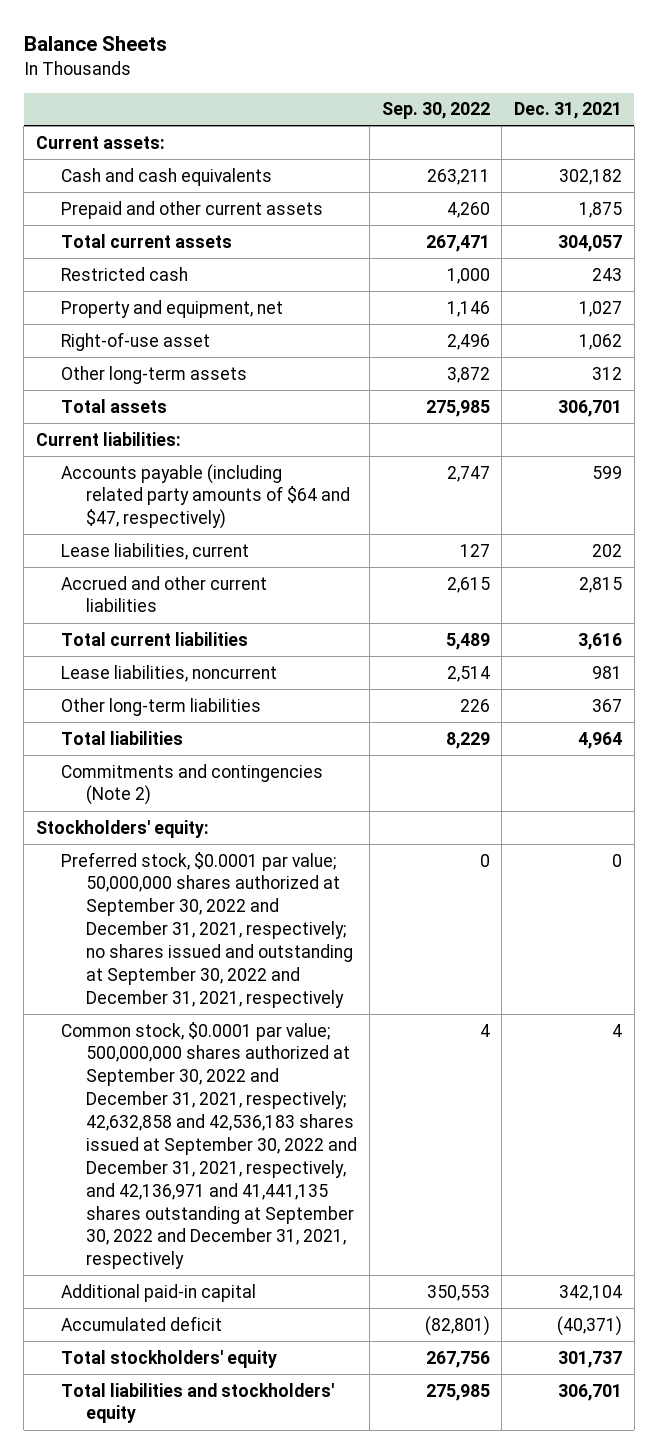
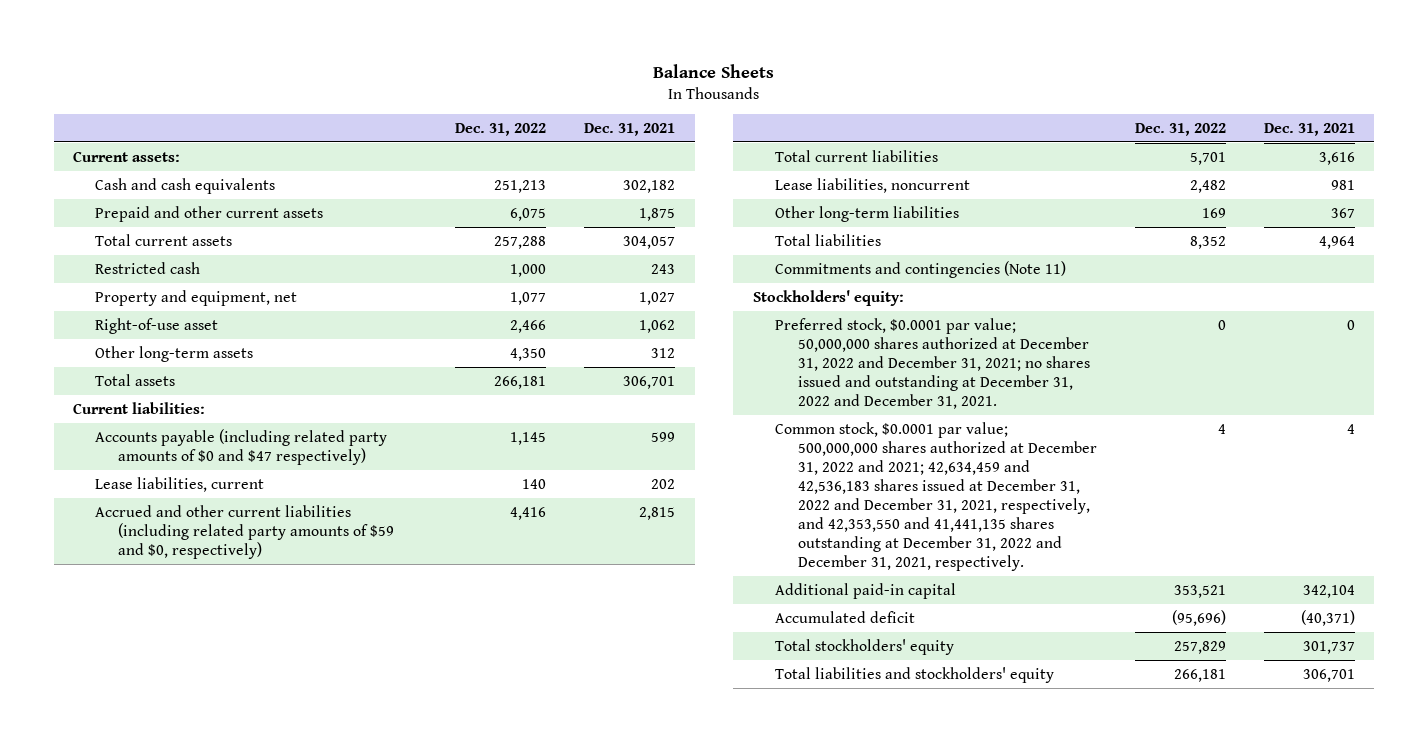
- | Sep. 30, 2022 | Dec. 31, 2021
+ | Dec. 31, 2022 | Dec. 31, 2021
- Accounts payable (including related party amounts of $64 and $47, respectively) | 2,747 | 599
+ Accounts payable (including related party amounts of $0 and $47 respectively) | 1,145 | 599
- Accrued and other current liabilities | 2,615 | 2,815
+ Accrued and other current liabilities (including related party amounts of $59 and $0, respectively) | 4,416 | 2,815
- Commitments and contingencies (Note 2)
+ Commitments and contingencies (Note 11)
- Preferred stock, $0.0001 par value; 50,000,000 shares authorized at September 30, 2022 and December 31, 2021, respectively; no shares issued and outstanding at September 30, 2022 and December 31, 2021, respectively | 0 | 0
- Common stock, $0.0001 par value; 500,000,000 shares authorized at September 30, 2022 and December 31, 2021, respectively; 42,632,858 and 42,536,183 shares issued at September 30, 2022 and December 31, 2021, respectively, and 42,136,971 and 41,441,135 shares outstanding at September 30, 2022 and December 31, 2021, respectively | 4 | 4
+ Preferred stock, $0.0001 par value; 50,000,000 shares authorized at December 31, 2022 and December 31, 2021; no shares issued and outstanding at December 31, 2022 and December 31, 2021. | 0 | 0
+ Common stock, $0.0001 par value; 500,000,000 shares authorized at December 31, 2022 and 2021; 42,634,459 and 42,536,183 shares issued at December 31, 2022 and December 31, 2021, respectively, and 42,353,550 and 41,441,135 shares outstanding at December 31, 2022 and December 31, 2021, respectively. | 4 | 4

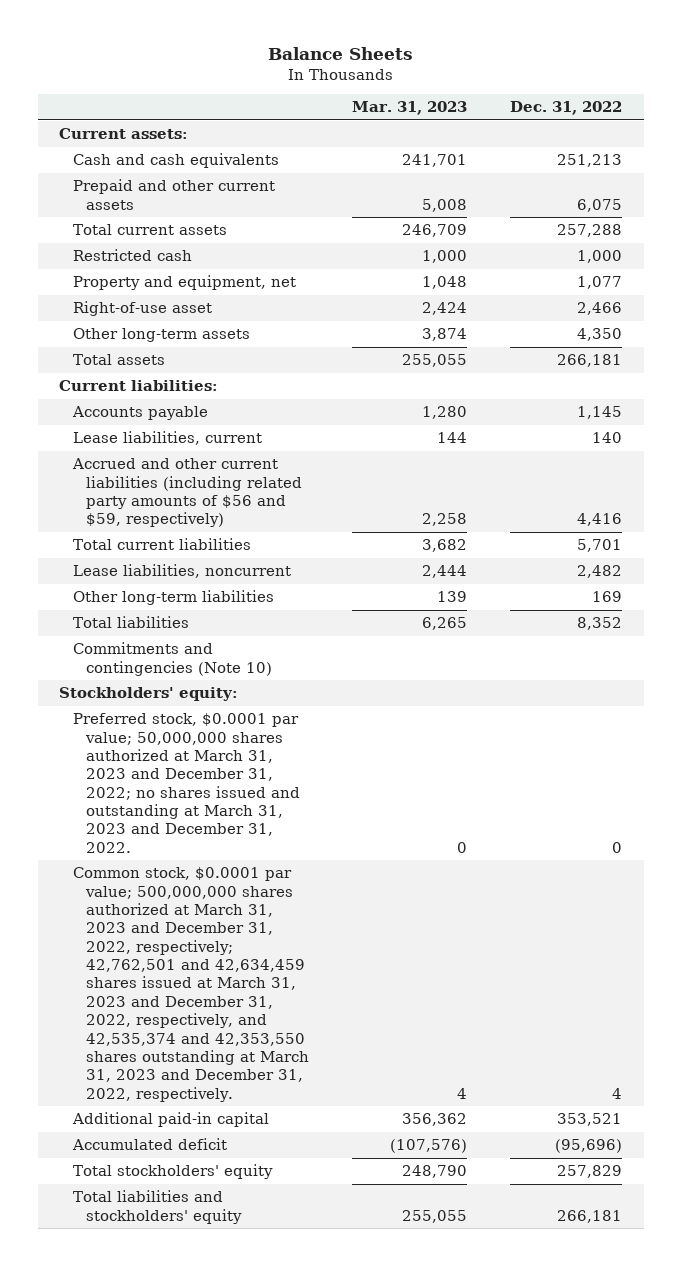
- | Dec. 31, 2022 | Dec. 31, 2021
+ | Mar. 31, 2023 | Dec. 31, 2022
- Accounts payable (including related party amounts of $0 and $47 respectively) | 1,145 | 599
+ Accounts payable | 1,280 | 1,145
- Accrued and other current liabilities (including related party amounts of $59 and $0, respectively) | 4,416 | 2,815
+ Accrued and other current liabilities (including related party amounts of $56 and $59, respectively) | 2,258 | 4,416
- Commitments and contingencies (Note 11)
+ Commitments and contingencies (Note 10)
- Preferred stock, $0.0001 par value; 50,000,000 shares authorized at December 31, 2022 and December 31, 2021; no shares issued and outstanding at December 31, 2022 and December 31, 2021. | 0 | 0
- Common stock, $0.0001 par value; 500,000,000 shares authorized at December 31, 2022 and 2021; 42,634,459 and 42,536,183 shares issued at December 31, 2022 and December 31, 2021, respectively, and 42,353,550 and 41,441,135 shares outstanding at December 31, 2022 and December 31, 2021, respectively. | 4 | 4
+ Preferred stock, $0.0001 par value; 50,000,000 shares authorized at March 31, 2023 and December 31, 2022; no shares issued and outstanding at March 31, 2023 and December 31, 2022. | 0 | 0
+ Common stock, $0.0001 par value; 500,000,000 shares authorized at March 31, 2023 and December 31, 2022, respectively; 42,762,501 and 42,634,459 shares issued at March 31, 2023 and December 31, 2022, respectively, and 42,535,374 and 42,353,550 shares outstanding at March 31, 2023 and December 31, 2022, respectively. | 4 | 4

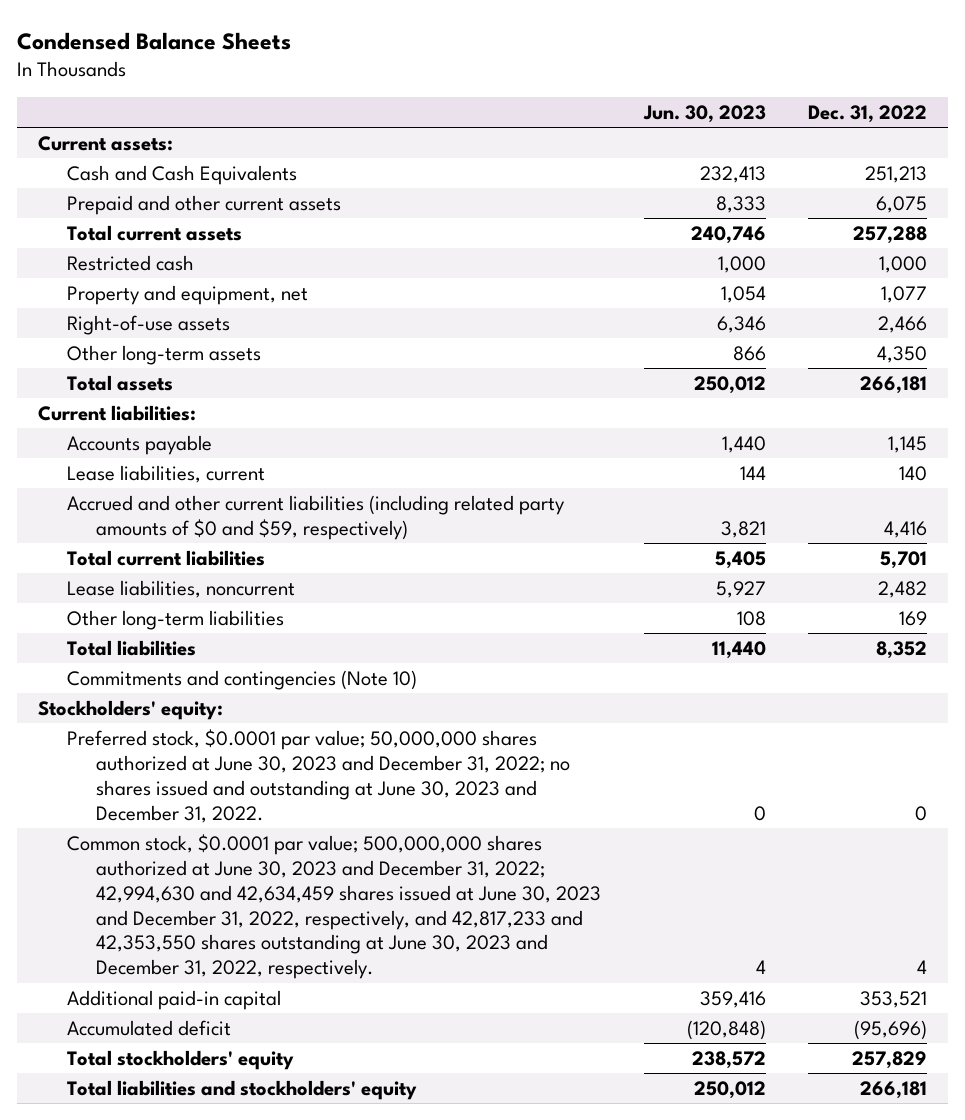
- Balance Sheets
+ Condensed Balance Sheets
- | Mar. 31, 2023 | Dec. 31, 2022
+ | Jun. 30, 2023 | Dec. 31, 2022
- Cash and cash equivalents | 241,701 | 251,213
+ Cash and Cash Equivalents | 232,413 | 251,213
- Right-of-use asset | 2,424 | 2,466
+ Right-of-use assets | 6,346 | 2,466
- Accrued and other current liabilities (including related party amounts of $56 and $59, respectively) | 2,258 | 4,416
+ Accrued and other current liabilities (including related party amounts of $0 and $59, respectively) | 3,821 | 4,416
- Preferred stock, $0.0001 par value; 50,000,000 shares authorized at March 31, 2023 and December 31, 2022; no shares issued and outstanding at March 31, 2023 and December 31, 2022. | 0 | 0
- Common stock, $0.0001 par value; 500,000,000 shares authorized at March 31, 2023 and December 31, 2022, respectively; 42,762,501 and 42,634,459 shares issued at March 31, 2023 and December 31, 2022, respectively, and 42,535,374 and 42,353,550 shares outstanding at March 31, 2023 and December 31, 2022, respectively. | 4 | 4
+ Preferred stock, $0.0001 par value; 50,000,000 shares authorized at June 30, 2023 and December 31, 2022; no shares issued and outstanding at June 30, 2023 and December 31, 2022. | 0 | 0
+ Common stock, $0.0001 par value; 500,000,000 shares authorized at June 30, 2023 and December 31, 2022; 42,994,630 and 42,634,459 shares issued at June 30, 2023 and December 31, 2022, respectively, and 42,817,233 and 42,353,550 shares outstanding at June 30, 2023 and December 31, 2022, respectively. | 4 | 4

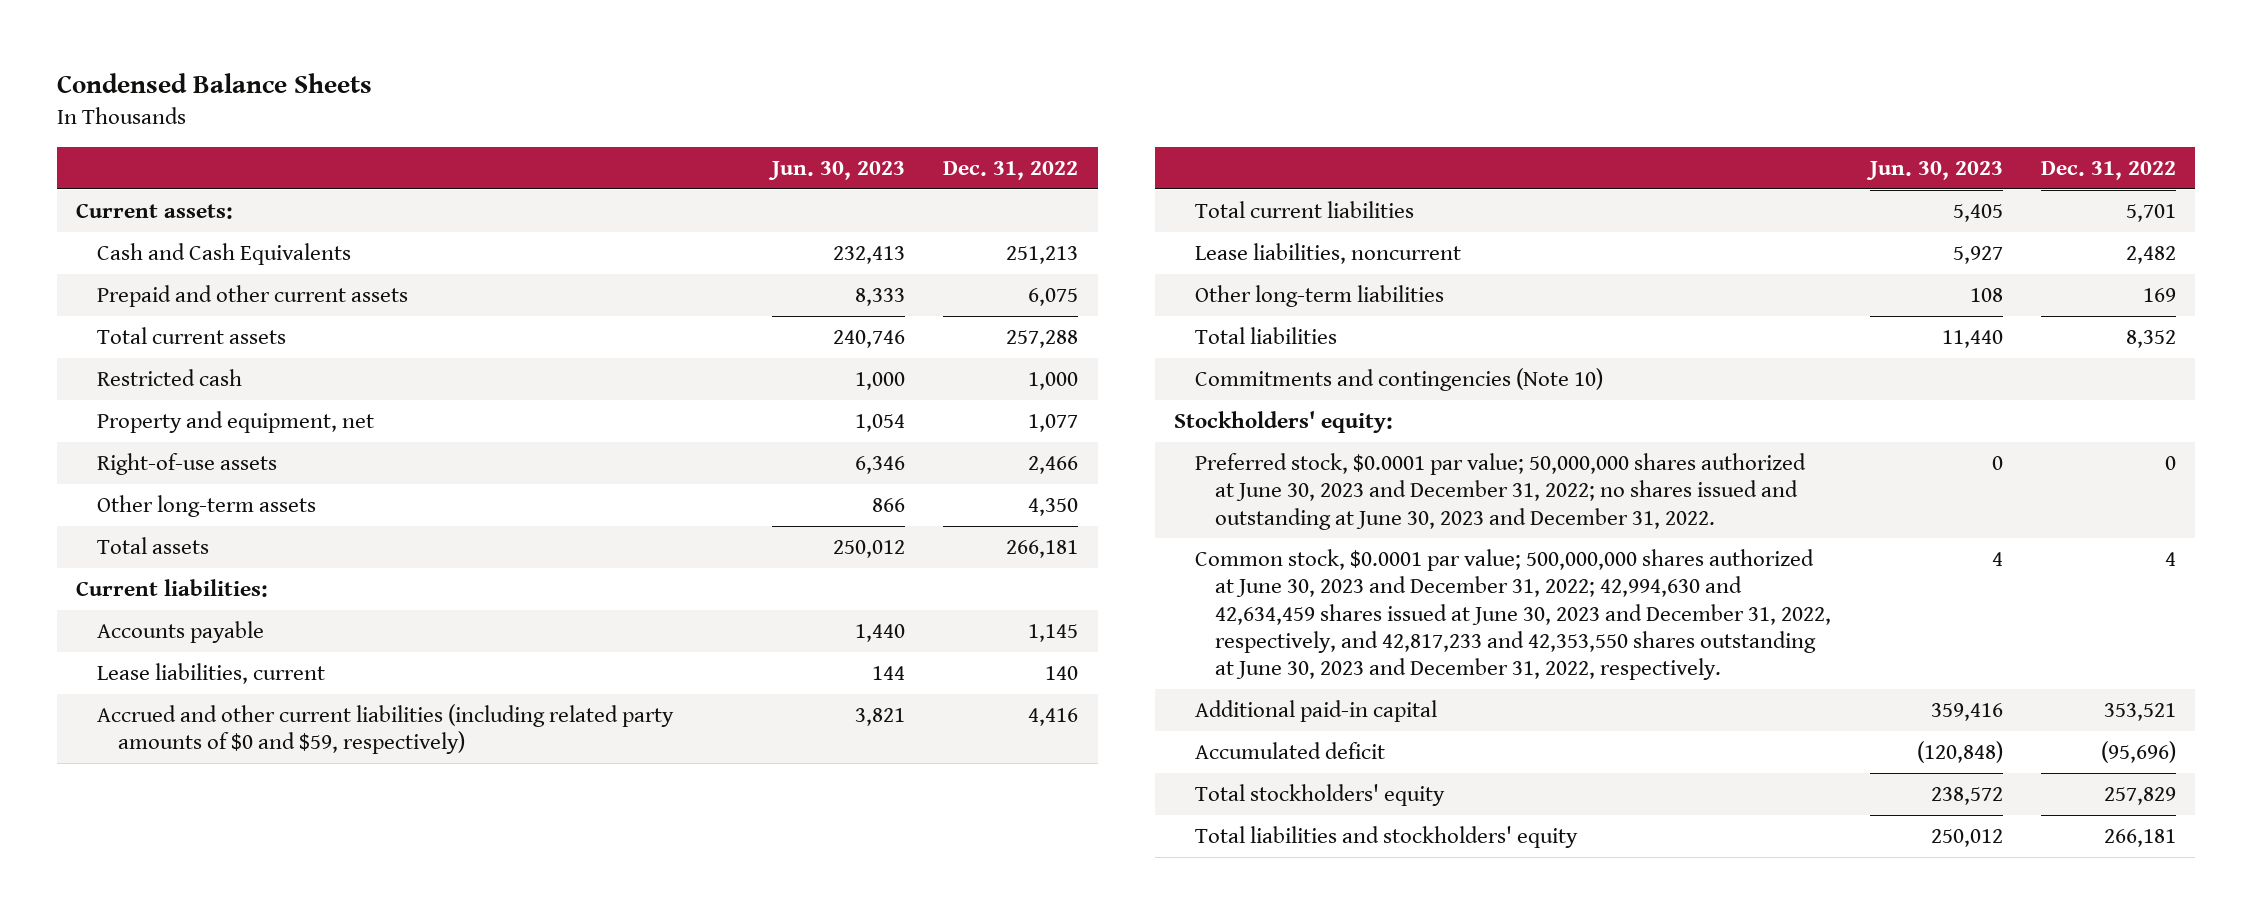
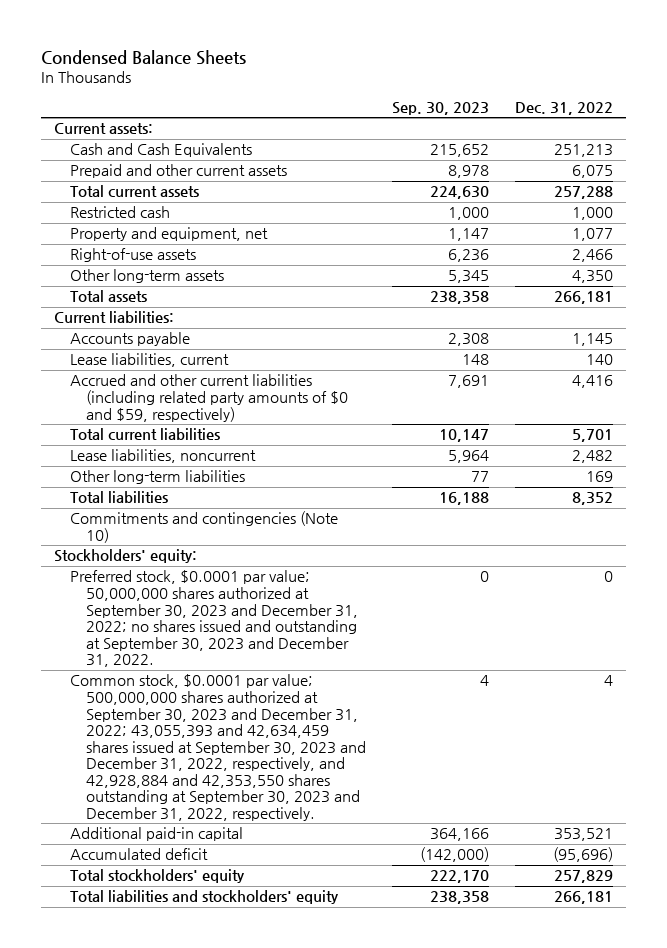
- | Jun. 30, 2023 | Dec. 31, 2022
+ | Sep. 30, 2023 | Dec. 31, 2022
- Preferred stock, $0.0001 par value; 50,000,000 shares authorized at June 30, 2023 and December 31, 2022; no shares issued and outstanding at June 30, 2023 and December 31, 2022. | 0 | 0
- Common stock, $0.0001 par value; 500,000,000 shares authorized at June 30, 2023 and December 31, 2022; 42,994,630 and 42,634,459 shares issued at June 30, 2023 and December 31, 2022, respectively, and 42,817,233 and 42,353,550 shares outstanding at June 30, 2023 and December 31, 2022, respectively. | 4 | 4
+ Preferred stock, $0.0001 par value; 50,000,000 shares authorized at September 30, 2023 and December 31, 2022; no shares issued and outstanding at September 30, 2023 and December 31, 2022. | 0 | 0
+ Common stock, $0.0001 par value; 500,000,000 shares authorized at September 30, 2023 and December 31, 2022; 43,055,393 and 42,634,459 shares issued at September 30, 2023 and December 31, 2022, respectively, and 42,928,884 and 42,353,550 shares outstanding at September 30, 2023 and December 31, 2022, respectively. | 4 | 4

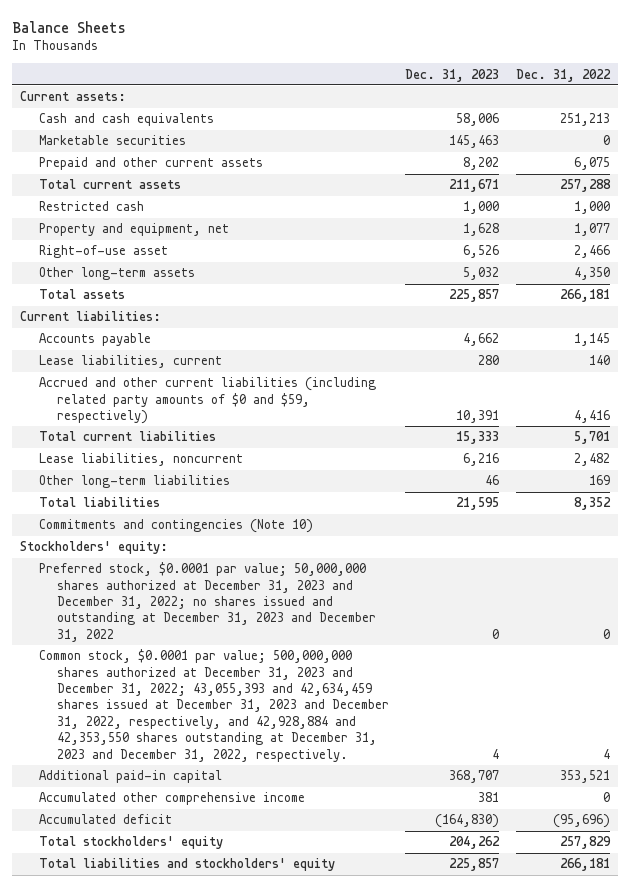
- Condensed Balance Sheets
+ Balance Sheets
- | Sep. 30, 2023 | Dec. 31, 2022
+ | Dec. 31, 2023 | Dec. 31, 2022
- Cash and Cash Equivalents | 215,652 | 251,213
+ Cash and cash equivalents | 58,006 | 251,213
+ Marketable securities | 145,463 | 0
- Right-of-use assets | 6,236 | 2,466
+ Right-of-use asset | 6,526 | 2,466
- Preferred stock, $0.0001 par value; 50,000,000 shares authorized at September 30, 2023 and December 31, 2022; no shares issued and outstanding at September 30, 2023 and December 31, 2022. | 0 | 0
- Common stock, $0.0001 par value; 500,000,000 shares authorized at September 30, 2023 and December 31, 2022; 43,055,393 and 42,634,459 shares issued at September 30, 2023 and December 31, 2022, respectively, and 42,928,884 and 42,353,550 shares outstanding at September 30, 2023 and December 31, 2022, respectively. | 4 | 4
+ Preferred stock, $0.0001 par value; 50,000,000 shares authorized at December 31, 2023 and December 31, 2022; no shares issued and outstanding at December 31, 2023 and December 31, 2022 | 0 | 0
+ Common stock, $0.0001 par value; 500,000,000 shares authorized at December 31, 2023 and December 31, 2022; 43,055,393 and 42,634,459 shares issued at December 31, 2023 and December 31, 2022, respectively, and 42,928,884 and 42,353,550 shares outstanding at December 31, 2023 and December 31, 2022, respectively. | 4 | 4
+ Accumulated other comprehensive income | 381 | 0

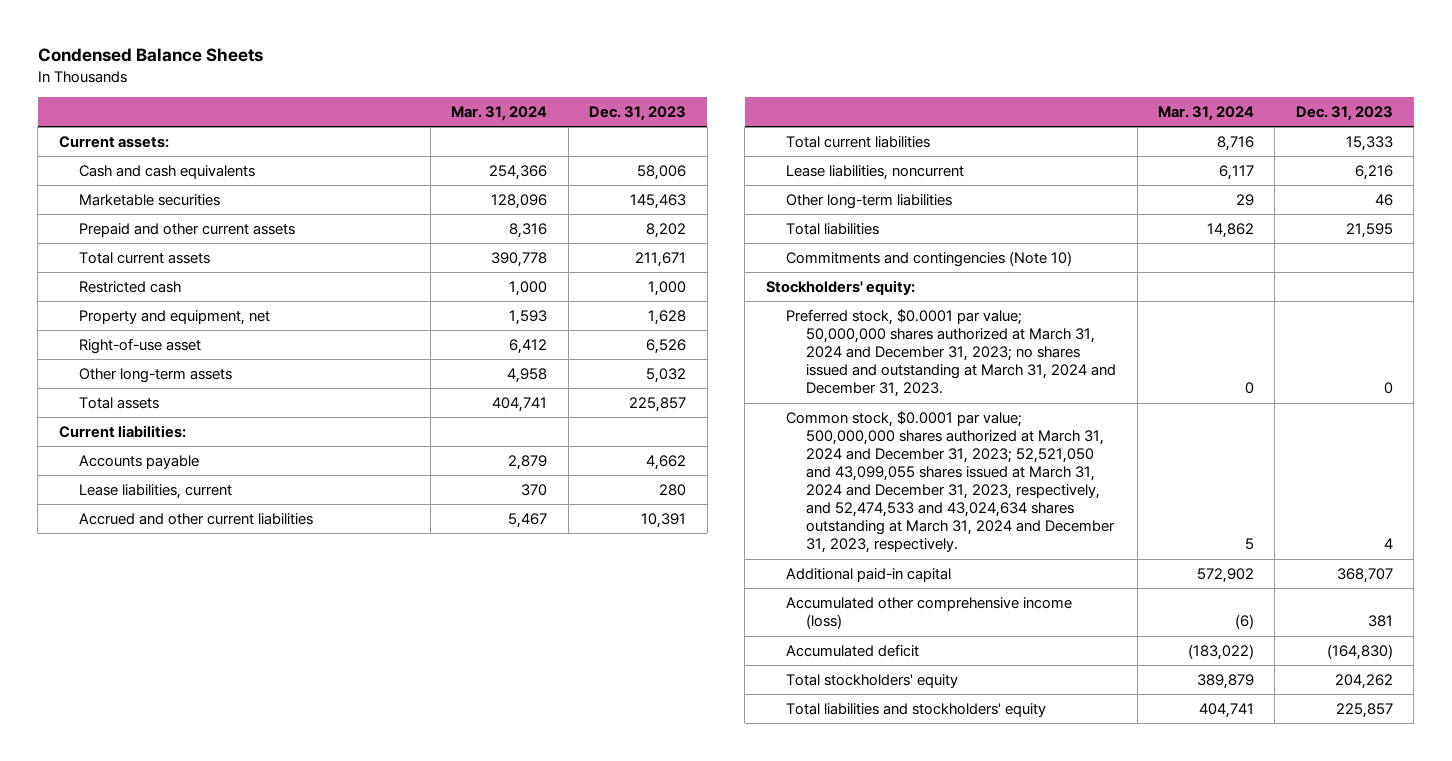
- Balance Sheets
+ Condensed Balance Sheets
- | Dec. 31, 2023 | Dec. 31, 2022
+ | Mar. 31, 2024 | Dec. 31, 2023
- Accrued and other current liabilities (including related party amounts of $0 and $59, respectively) | 10,391 | 4,416
+ Accrued and other current liabilities | 5,467 | 10,391
- Preferred stock, $0.0001 par value; 50,000,000 shares authorized at December 31, 2023 and December 31, 2022; no shares issued and outstanding at December 31, 2023 and December 31, 2022 | 0 | 0
- Common stock, $0.0001 par value; 500,000,000 shares authorized at December 31, 2023 and December 31, 2022; 43,055,393 and 42,634,459 shares issued at December 31, 2023 and December 31, 2022, respectively, and 42,928,884 and 42,353,550 shares outstanding at December 31, 2023 and December 31, 2022, respectively. | 4 | 4
+ Preferred stock, $0.0001 par value; 50,000,000 shares authorized at March 31, 2024 and December 31, 2023; no shares issued and outstanding at March 31, 2024 and December 31, 2023. | 0 | 0
+ Common stock, $0.0001 par value; 500,000,000 shares authorized at March 31, 2024 and December 31, 2023; 52,521,050 and 43,099,055 shares issued at March 31, 2024 and December 31, 2023, respectively, and 52,474,533 and 43,024,634 shares outstanding at March 31, 2024 and December 31, 2023, respectively. | 5 | 4
- Accumulated other comprehensive income | 381 | 0
+ Accumulated other comprehensive income (loss) | (6) | 381

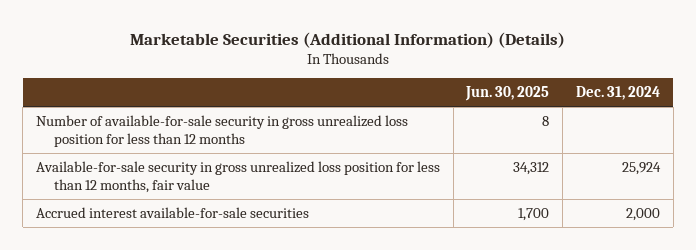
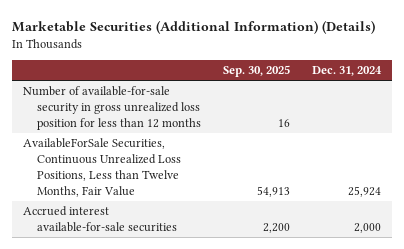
- | Jun. 30, 2025 | Dec. 31, 2024
+ | Sep. 30, 2025 | Dec. 31, 2024
- Available-for-sale security in gross unrealized loss position for less than 12 months, fair value | 34,312 | 25,924
+ AvailableForSale Securities, Continuous Unrealized Loss Positions, Less than Twelve Months, Fair Value | 54,913 | 25,924

